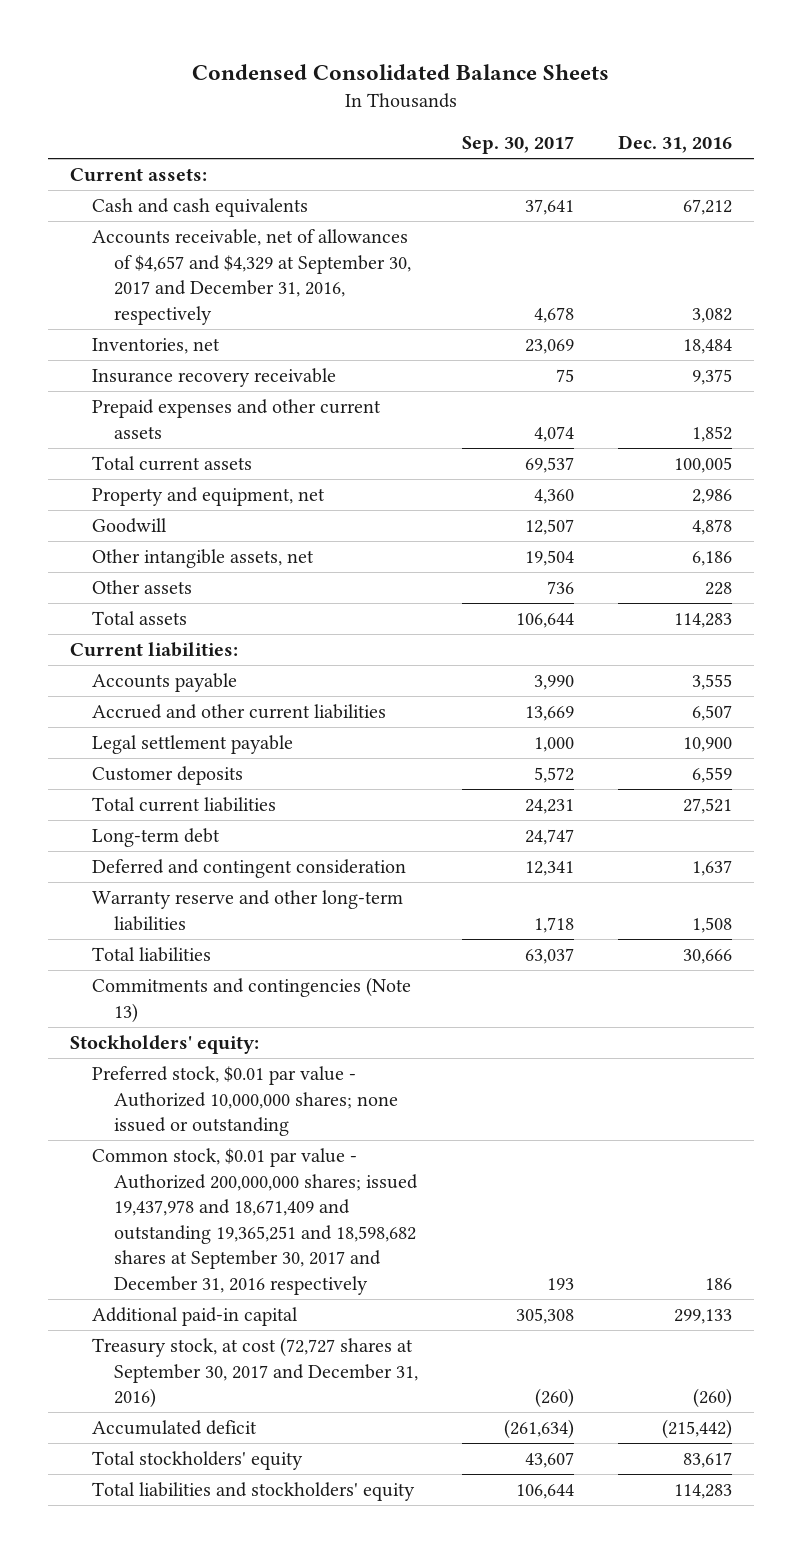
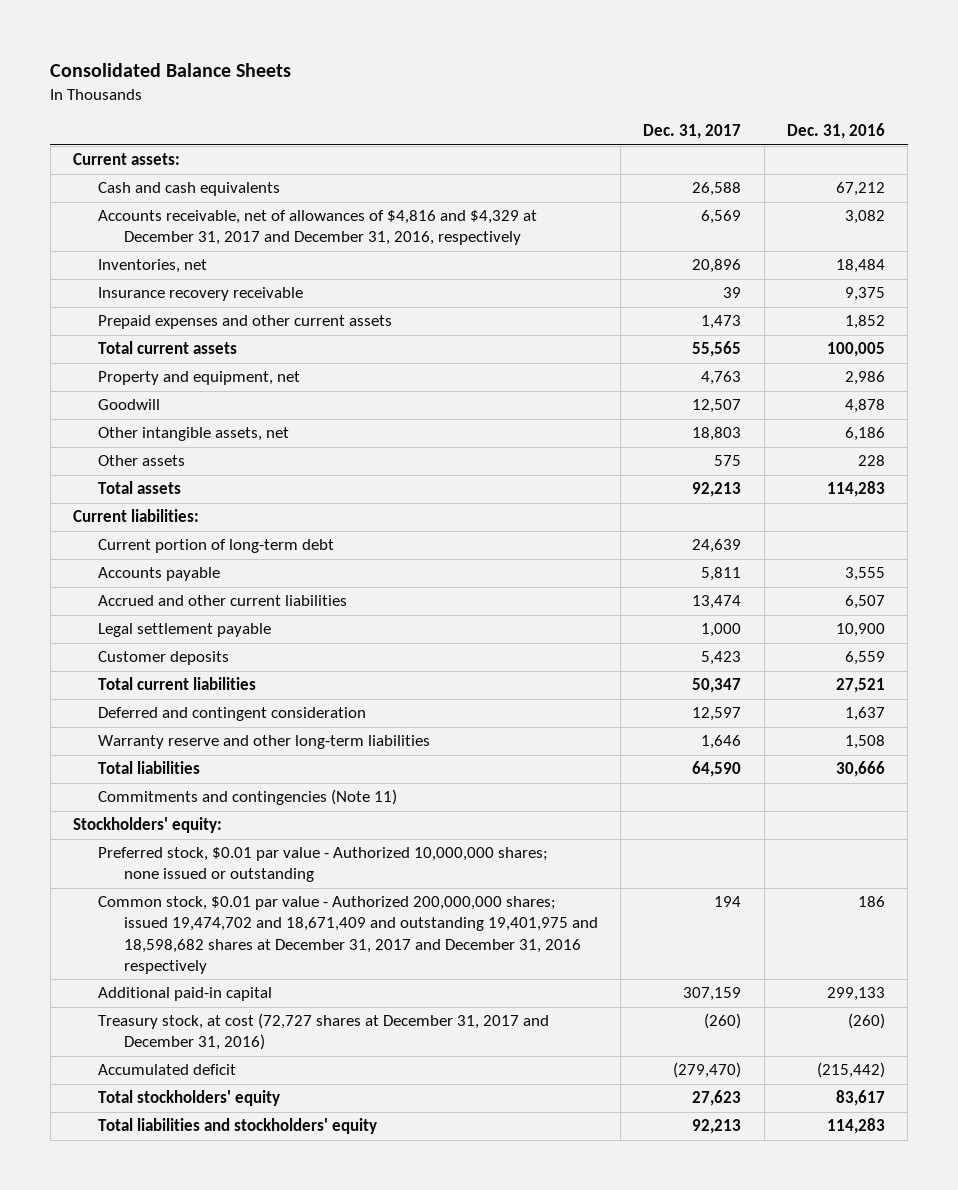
- Condensed Consolidated Balance Sheets
+ Consolidated Balance Sheets
- | Sep. 30, 2017 | Dec. 31, 2016
+ | Dec. 31, 2017 | Dec. 31, 2016
- Accounts receivable, net of allowances of $4,657 and $4,329 at September 30, 2017 and December 31, 2016, respectively | 4,678 | 3,082
+ Accounts receivable, net of allowances of $4,816 and $4,329 at December 31, 2017 and December 31, 2016, respectively | 6,569 | 3,082
+ Current portion of long-term debt | 24,639 |
- Long-term debt | 24,747 |
- Commitments and contingencies (Note 13)
+ Commitments and contingencies (Note 11)
- Common stock, $0.01 par value - Authorized 200,000,000 shares; issued 19,437,978 and 18,671,409 and outstanding 19,365,251 and 18,598,682 shares at September 30, 2017 and December 31, 2016 respectively | 193 | 186
+ Common stock, $0.01 par value - Authorized 200,000,000 shares; issued 19,474,702 and 18,671,409 and outstanding 19,401,975 and 18,598,682 shares at December 31, 2017 and December 31, 2016 respectively | 194 | 186
- Treasury stock, at cost (72,727 shares at September 30, 2017 and December 31, 2016) | (260) | (260)
+ Treasury stock, at cost (72,727 shares at December 31, 2017 and December 31, 2016) | (260) | (260)

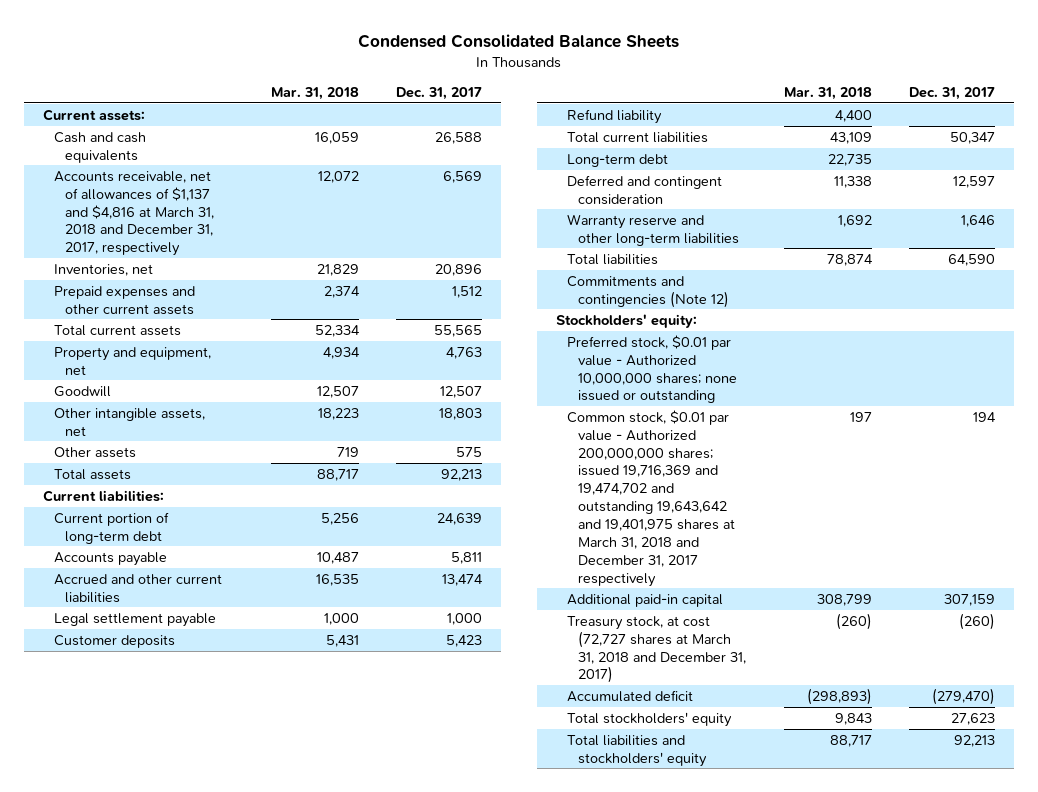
- Consolidated Balance Sheets
+ Condensed Consolidated Balance Sheets
- | Dec. 31, 2017 | Dec. 31, 2016
+ | Mar. 31, 2018 | Dec. 31, 2017
- Accounts receivable, net of allowances of $4,816 and $4,329 at December 31, 2017 and December 31, 2016, respectively | 6,569 | 3,082
+ Accounts receivable, net of allowances of $1,137 and $4,816 at March 31, 2018 and December 31, 2017, respectively | 12,072 | 6,569
- Insurance recovery receivable | 39 | 9,375
- Prepaid expenses and other current assets | 1,473 | 1,852
+ Prepaid expenses and other current assets | 2,374 | 1,512
+ Refund liability | 4,400 |
+ Long-term debt | 22,735 |
- Commitments and contingencies (Note 11)
+ Commitments and contingencies (Note 12)
- Common stock, $0.01 par value - Authorized 200,000,000 shares; issued 19,474,702 and 18,671,409 and outstanding 19,401,975 and 18,598,682 shares at December 31, 2017 and December 31, 2016 respectively | 194 | 186
+ Common stock, $0.01 par value - Authorized 200,000,000 shares; issued 19,716,369 and 19,474,702 and outstanding 19,643,642 and 19,401,975 shares at March 31, 2018 and December 31, 2017 respectively | 197 | 194
- Treasury stock, at cost (72,727 shares at December 31, 2017 and December 31, 2016) | (260) | (260)
+ Treasury stock, at cost (72,727 shares at March 31, 2018 and December 31, 2017) | (260) | (260)

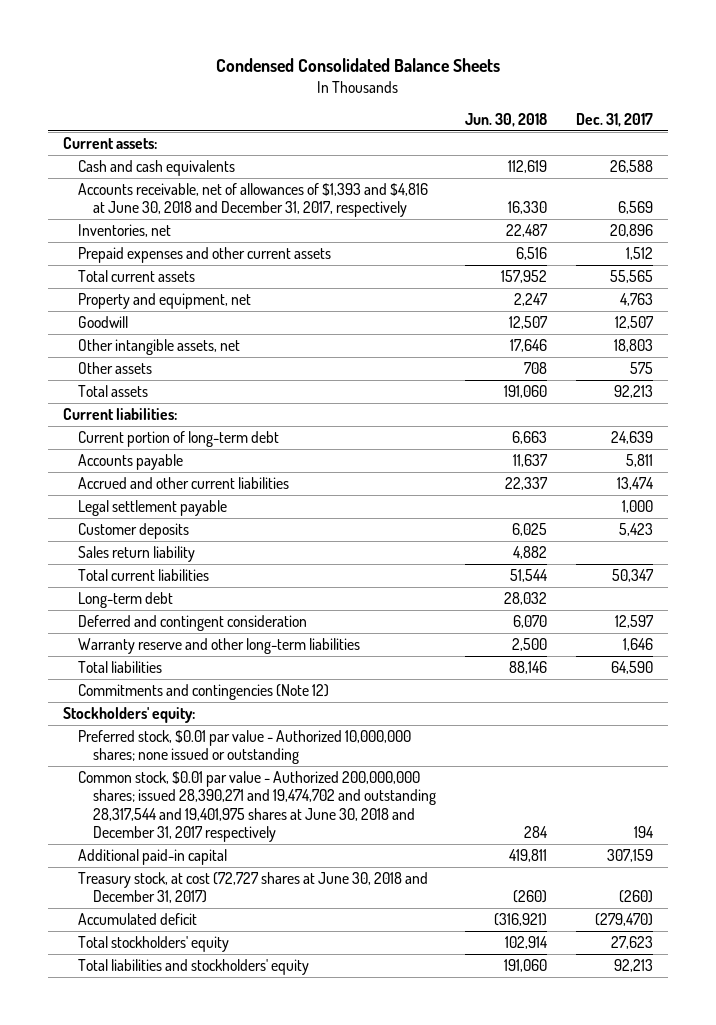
- | Mar. 31, 2018 | Dec. 31, 2017
+ | Jun. 30, 2018 | Dec. 31, 2017
- Accounts receivable, net of allowances of $1,137 and $4,816 at March 31, 2018 and December 31, 2017, respectively | 12,072 | 6,569
+ Accounts receivable, net of allowances of $1,393 and $4,816 at June 30, 2018 and December 31, 2017, respectively | 16,330 | 6,569
- Refund liability | 4,400 |
+ Sales return liability | 4,882 |
- Common stock, $0.01 par value - Authorized 200,000,000 shares; issued 19,716,369 and 19,474,702 and outstanding 19,643,642 and 19,401,975 shares at March 31, 2018 and December 31, 2017 respectively | 197 | 194
+ Common stock, $0.01 par value - Authorized 200,000,000 shares; issued 28,390,271 and 19,474,702 and outstanding 28,317,544 and 19,401,975 shares at June 30, 2018 and December 31, 2017 respectively | 284 | 194
- Treasury stock, at cost (72,727 shares at March 31, 2018 and December 31, 2017) | (260) | (260)
+ Treasury stock, at cost (72,727 shares at June 30, 2018 and December 31, 2017) | (260) | (260)

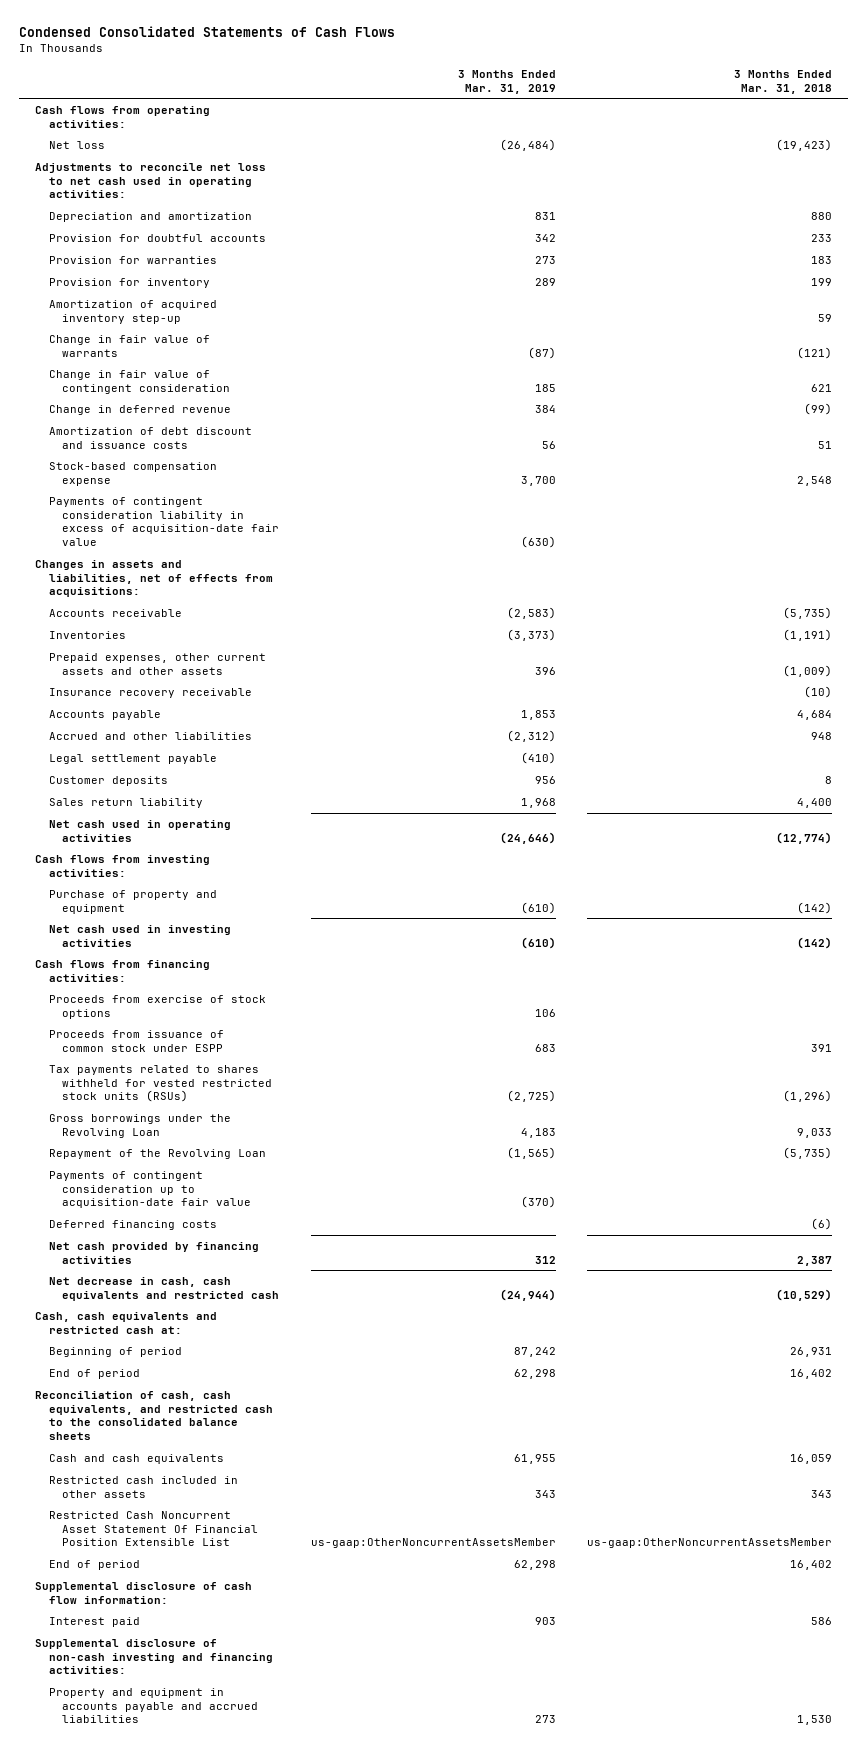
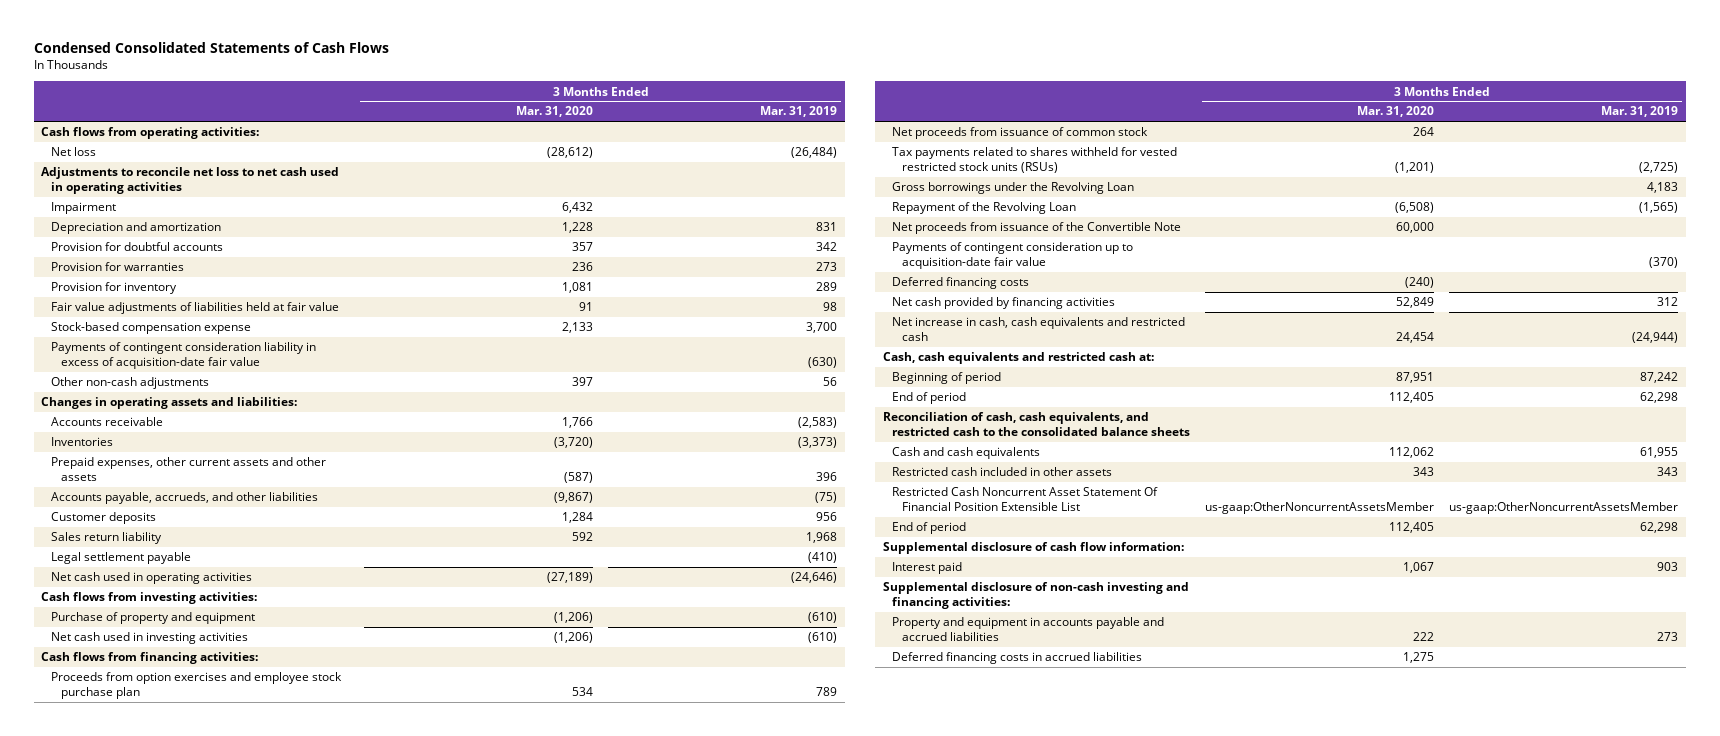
- | 3 Months Ended Mar. 31, 2019 | 3 Months Ended Mar. 31, 2018
+ | 3 Months Ended Mar. 31, 2020 | 3 Months Ended Mar. 31, 2019
- Adjustments to reconcile net loss to net cash used in operating activities:
+ Adjustments to reconcile net loss to net cash used in operating activities
+ Impairment | 6,432 |
- Amortization of acquired inventory step-up | | 59
- Change in fair value of warrants | (87) | (121)
- Change in fair value of contingent consideration | 185 | 621
- Change in deferred revenue | 384 | (99)
- Amortization of debt discount and issuance costs | 56 | 51
+ Fair value adjustments of liabilities held at fair value | 91 | 98
- Changes in assets and liabilities, net of effects from acquisitions:
+ Other non-cash adjustments | 397 | 56
+ Changes in operating assets and liabilities:
- Insurance recovery receivable | | (10)
- Accounts payable | 1,853 | 4,684
- Accrued and other liabilities | (2,312) | 948
+ Accounts payable, accrueds, and other liabilities | (9,867) | (75)
moved down: Legal settlement payable | | (410)
- Proceeds from exercise of stock options | 106 |
- Proceeds from issuance of common stock under ESPP | 683 | 391
+ Proceeds from option exercises and employee stock purchase plan | 534 | 789
+ Net proceeds from issuance of common stock | 264 |
+ Net proceeds from issuance of the Convertible Note | 60,000 |
- Net decrease in cash, cash equivalents and restricted cash | (24,944) | (10,529)
+ Net increase in cash, cash equivalents and restricted cash | 24,454 | (24,944)
+ Deferred financing costs in accrued liabilities | 1,275 |

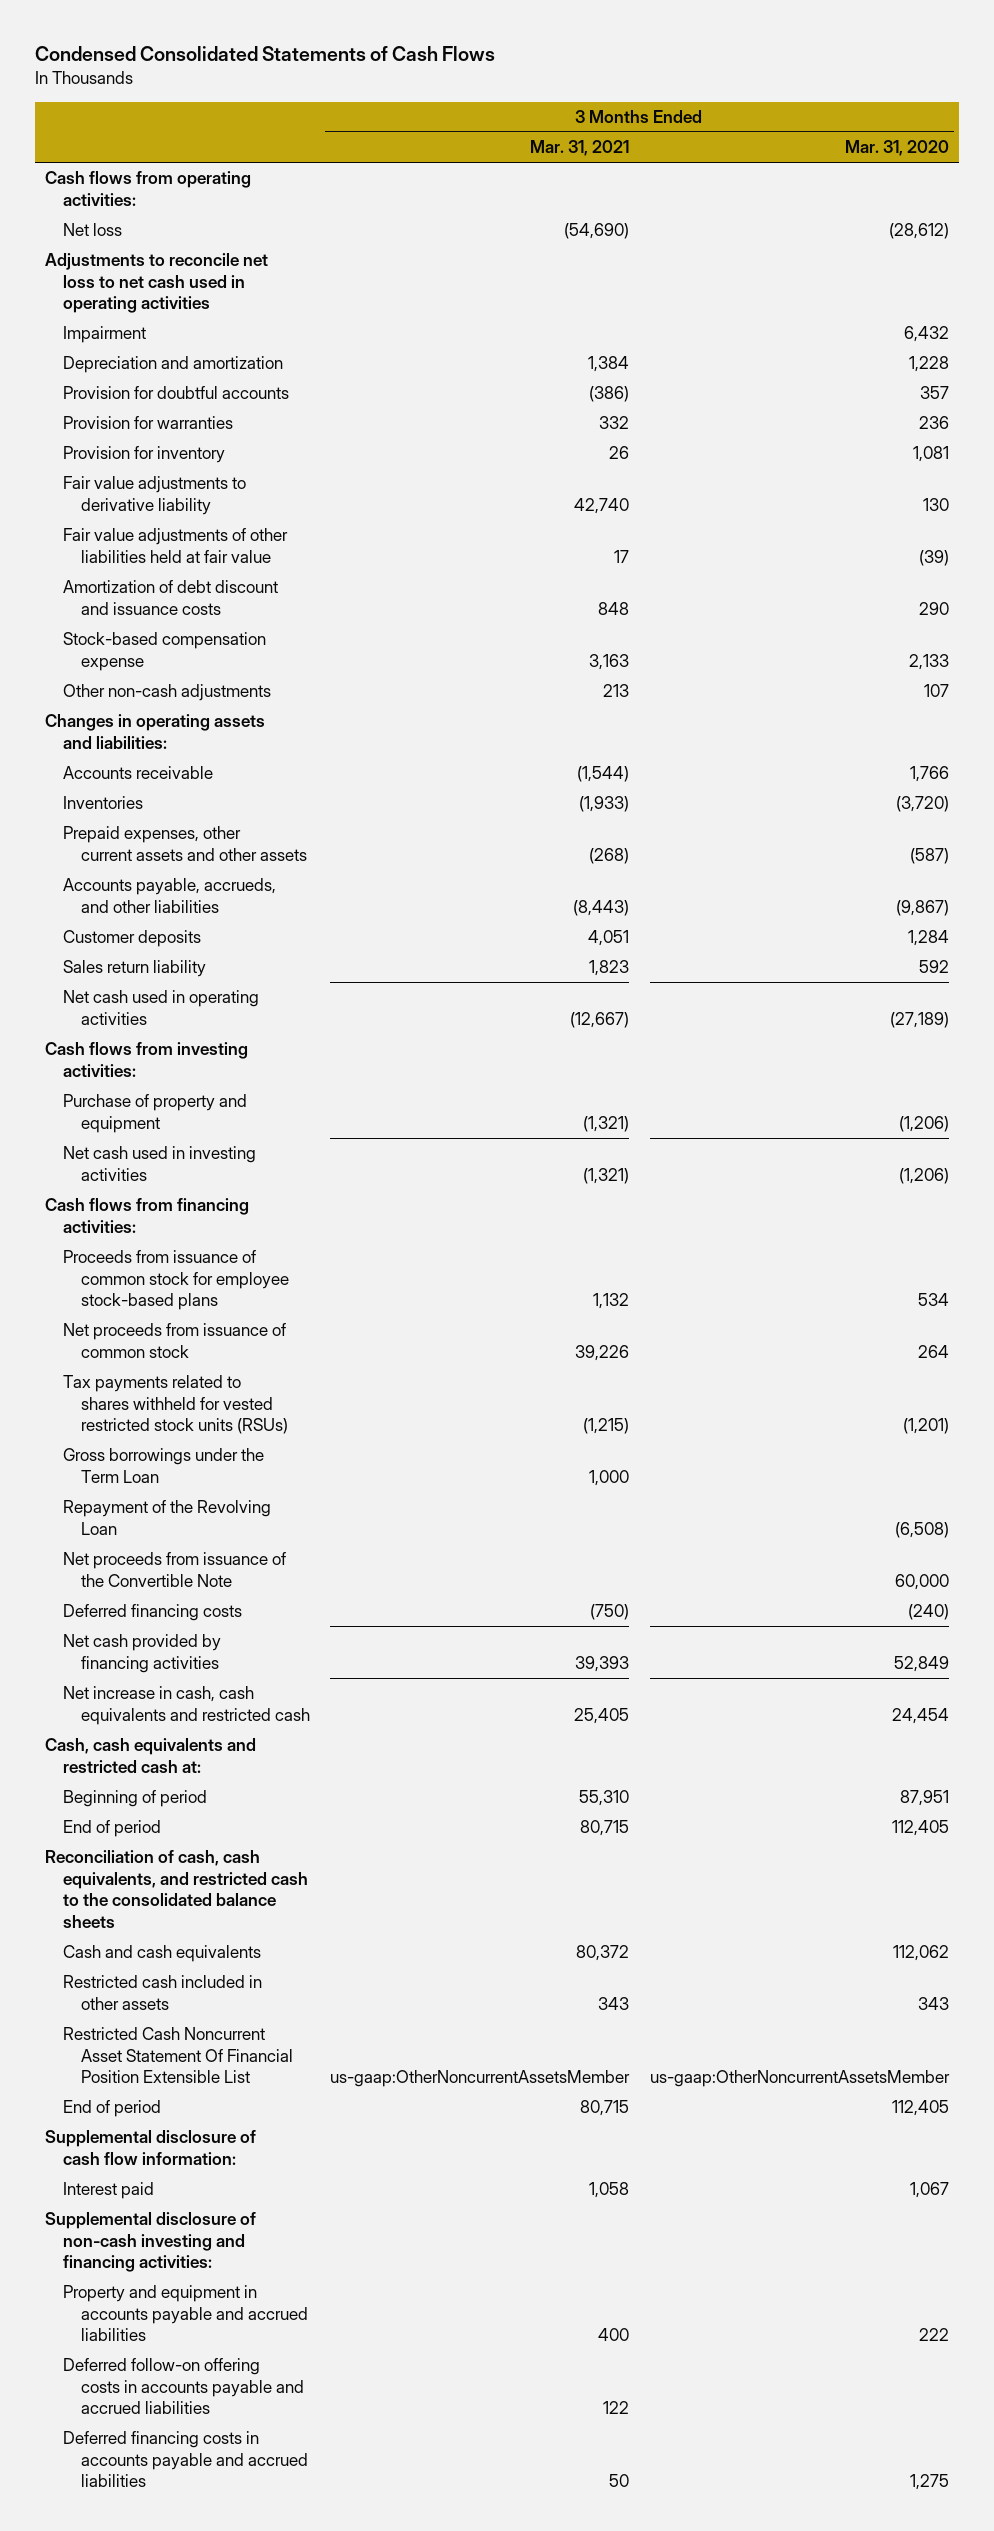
- | 3 Months Ended Mar. 31, 2020 | 3 Months Ended Mar. 31, 2019
+ | 3 Months Ended Mar. 31, 2021 | 3 Months Ended Mar. 31, 2020
- Fair value adjustments of liabilities held at fair value | 91 | 98
+ Fair value adjustments to derivative liability | 42,740 | 130
+ Fair value adjustments of other liabilities held at fair value | 17 | (39)
+ Amortization of debt discount and issuance costs | 848 | 290
- Payments of contingent consideration liability in excess of acquisition-date fair value | | (630)
- Other non-cash adjustments | 397 | 56
+ Other non-cash adjustments | 213 | 107
- Legal settlement payable | | (410)
- Proceeds from option exercises and employee stock purchase plan | 534 | 789
+ Proceeds from issuance of common stock for employee stock-based plans | 1,132 | 534
- Gross borrowings under the Revolving Loan | | 4,183
+ Gross borrowings under the Term Loan | 1,000 |
- Payments of contingent consideration up to acquisition-date fair value | | (370)
- Deferred financing costs in accrued liabilities | 1,275 |
+ Deferred follow-on offering costs in accounts payable and accrued liabilities | 122 |
+ Deferred financing costs in accounts payable and accrued liabilities | 50 | 1,275

